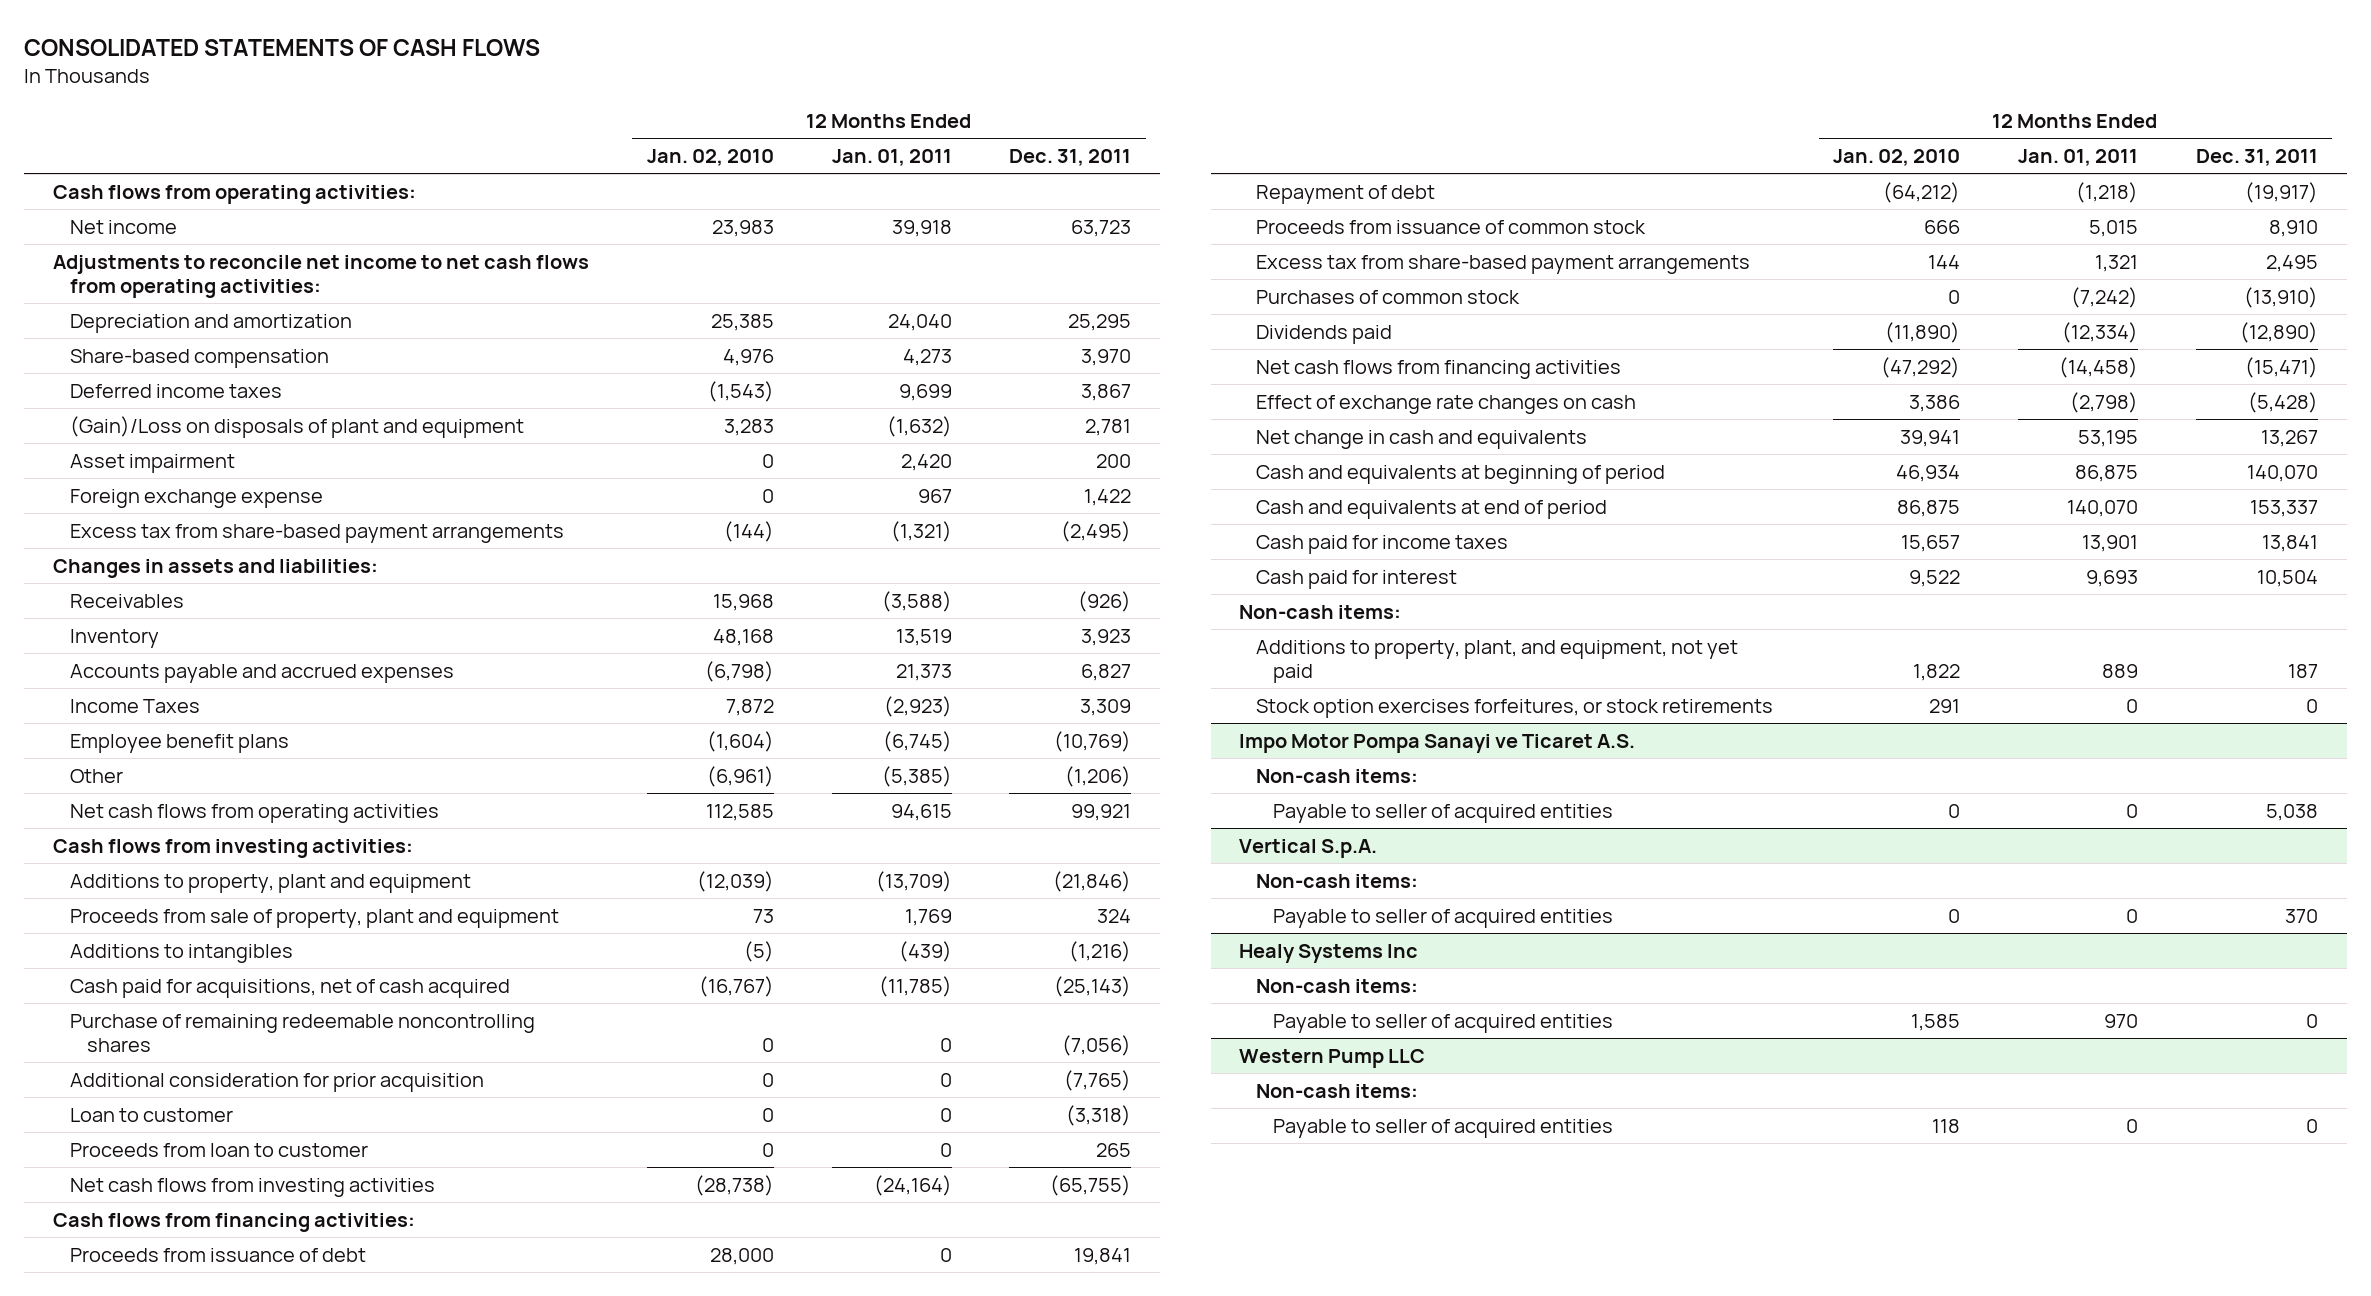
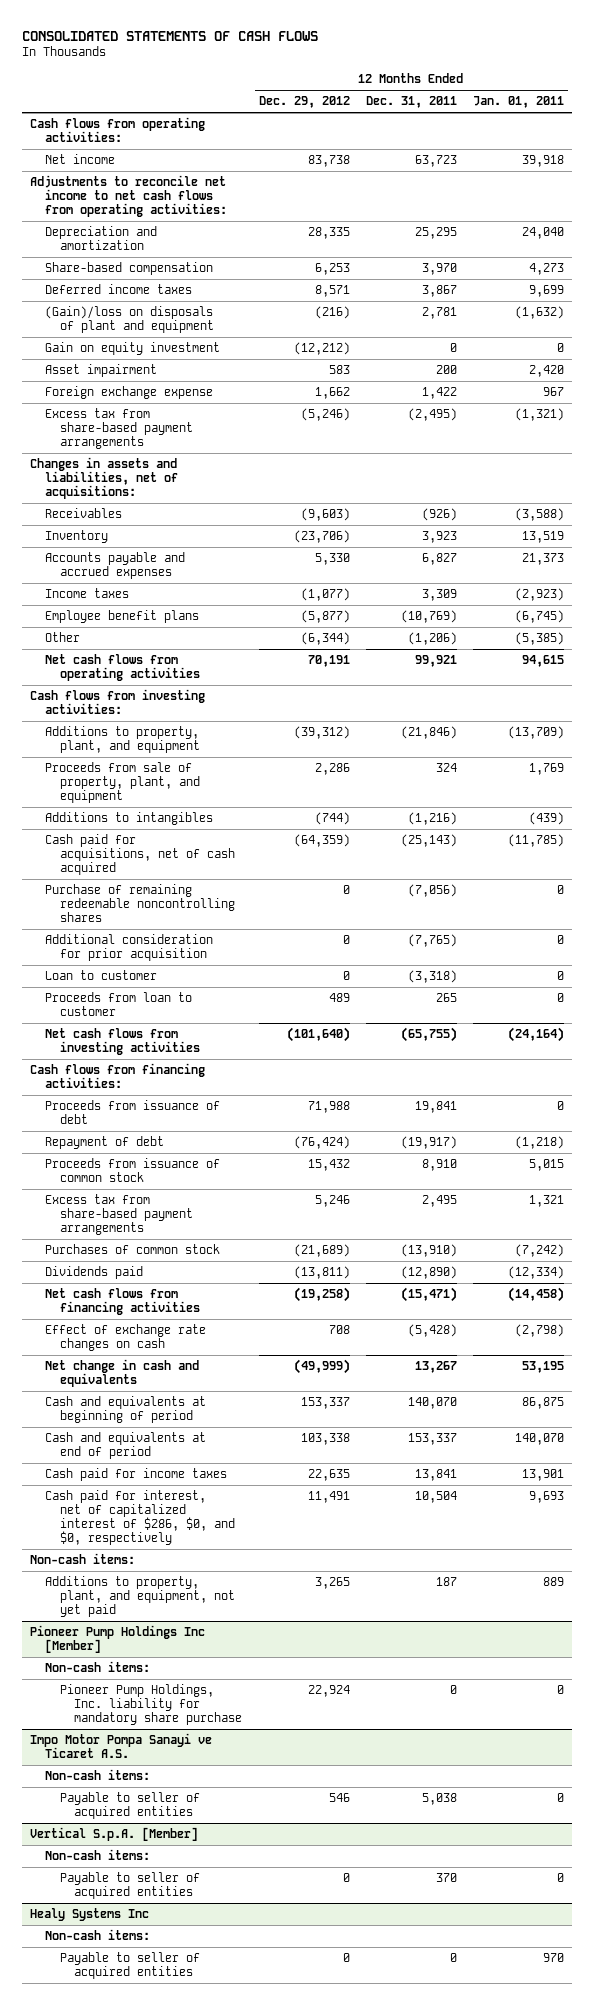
- | 12 Months Ended Jan. 02, 2010 | 12 Months Ended Jan. 01, 2011 | 12 Months Ended Dec. 31, 2011
+ | 12 Months Ended Dec. 29, 2012 | 12 Months Ended Dec. 31, 2011 | 12 Months Ended Jan. 01, 2011
- (Gain)/Loss on disposals of plant and equipment | 3,283 | (1,632) | 2,781
+ (Gain)/loss on disposals of plant and equipment | (216) | 2,781 | (1,632)
+ Gain on equity investment | (12,212) | 0 | 0
- Changes in assets and liabilities:
+ Changes in assets and liabilities, net of acquisitions:
- Income Taxes | 7,872 | (2,923) | 3,309
+ Income taxes | (1,077) | 3,309 | (2,923)
- Additions to property, plant and equipment | (12,039) | (13,709) | (21,846)
- Proceeds from sale of property, plant and equipment | 73 | 1,769 | 324
+ Additions to property, plant, and equipment | (39,312) | (21,846) | (13,709)
+ Proceeds from sale of property, plant, and equipment | 2,286 | 324 | 1,769
- Cash paid for interest | 9,522 | 9,693 | 10,504
+ Cash paid for interest, net of capitalized interest of $286, $0, and $0, respectively | 11,491 | 10,504 | 9,693
- Stock option exercises forfeitures, or stock retirements | 291 | 0 | 0
+ Pioneer Pump Holdings Inc [Member]
+ Non-cash items:
+ Pioneer Pump Holdings, Inc. liability for mandatory share purchase | 22,924 | 0 | 0
- Vertical S.p.A.
+ Vertical S.p.A. [Member]
- Western Pump LLC
- Non-cash items:
- Payable to seller of acquired entities | 118 | 0 | 0

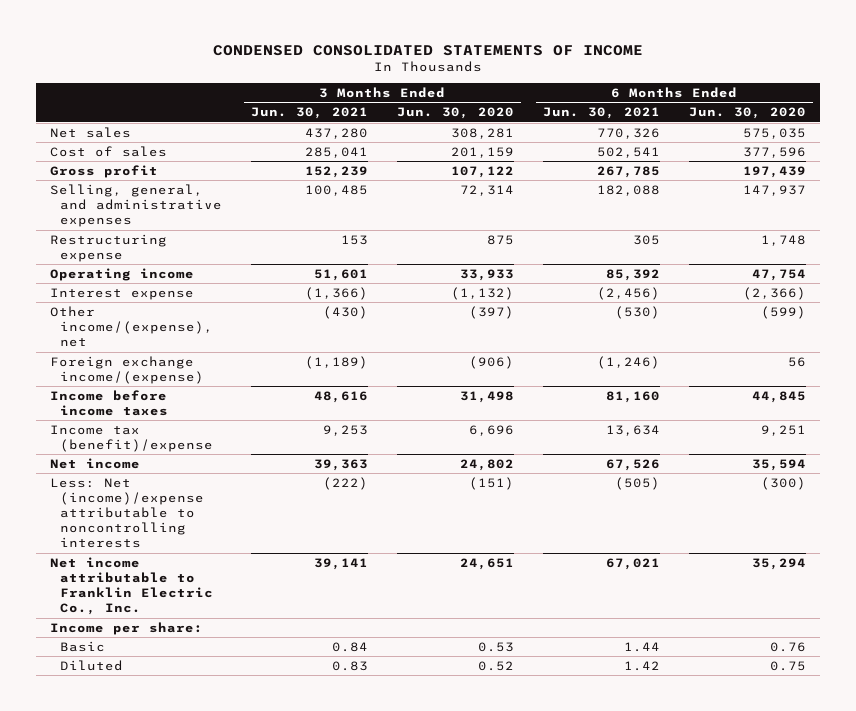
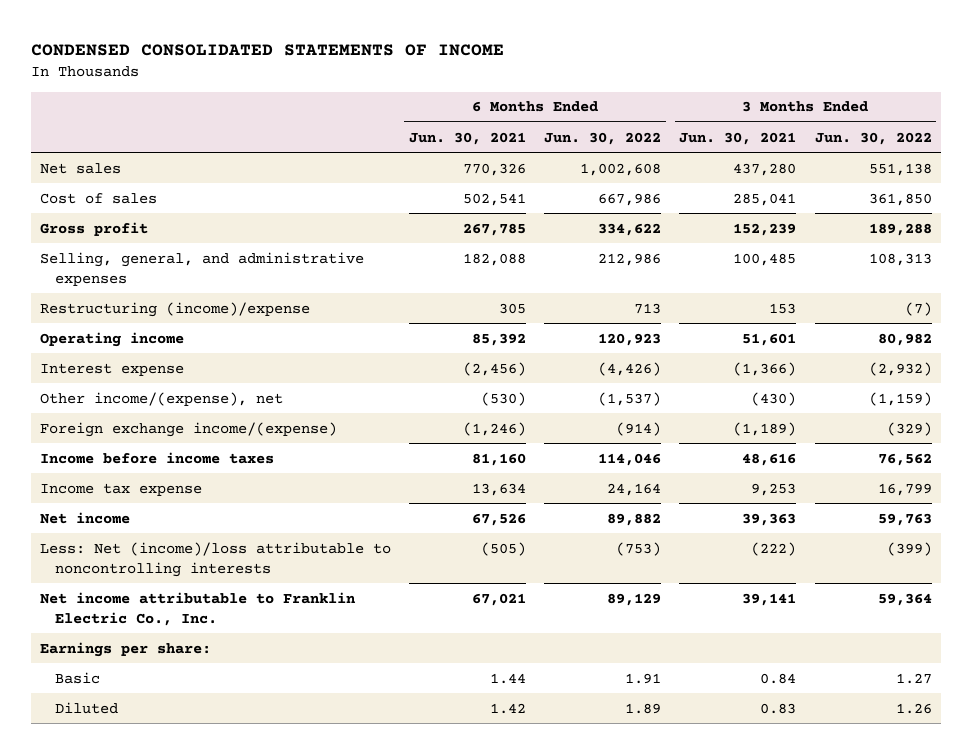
- | 3 Months Ended Jun. 30, 2021 | 3 Months Ended Jun. 30, 2020 | 6 Months Ended Jun. 30, 2021 | 6 Months Ended Jun. 30, 2020
+ | 6 Months Ended Jun. 30, 2021 | 6 Months Ended Jun. 30, 2022 | 3 Months Ended Jun. 30, 2021 | 3 Months Ended Jun. 30, 2022
- Restructuring expense | 153 | 875 | 305 | 1,748
+ Restructuring (income)/expense | 305 | 713 | 153 | (7)
- Income tax (benefit)/expense | 9,253 | 6,696 | 13,634 | 9,251
+ Income tax expense | 13,634 | 24,164 | 9,253 | 16,799
- Less: Net (income)/expense attributable to noncontrolling interests | (222) | (151) | (505) | (300)
+ Less: Net (income)/loss attributable to noncontrolling interests | (505) | (753) | (222) | (399)
- Income per share:
+ Earnings per share:

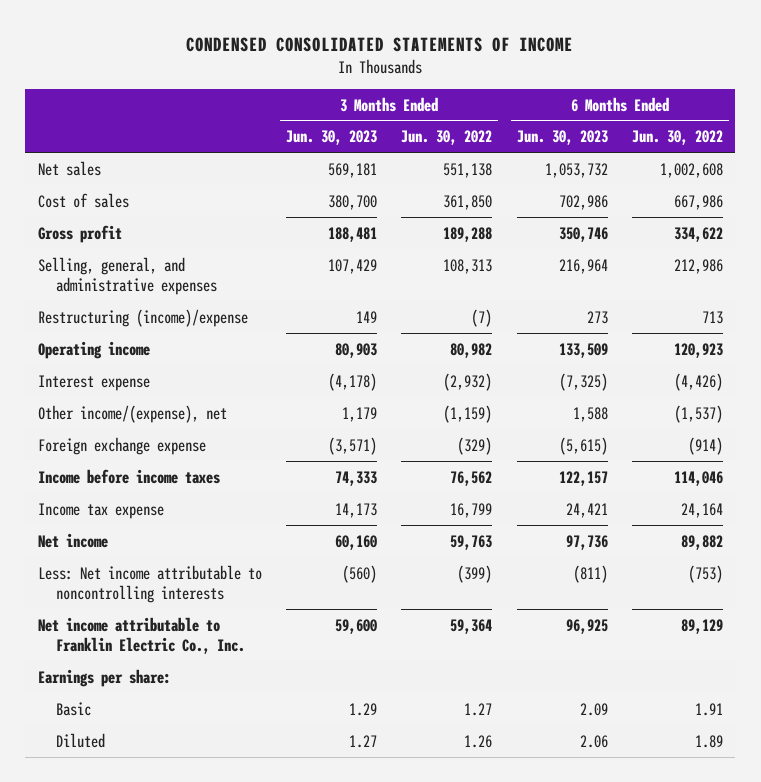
- | 6 Months Ended Jun. 30, 2021 | 6 Months Ended Jun. 30, 2022 | 3 Months Ended Jun. 30, 2021 | 3 Months Ended Jun. 30, 2022
+ | 3 Months Ended Jun. 30, 2023 | 3 Months Ended Jun. 30, 2022 | 6 Months Ended Jun. 30, 2023 | 6 Months Ended Jun. 30, 2022
- Foreign exchange income/(expense) | (1,246) | (914) | (1,189) | (329)
+ Foreign exchange expense | (3,571) | (329) | (5,615) | (914)
- Less: Net (income)/loss attributable to noncontrolling interests | (505) | (753) | (222) | (399)
+ Less: Net income attributable to noncontrolling interests | (560) | (399) | (811) | (753)

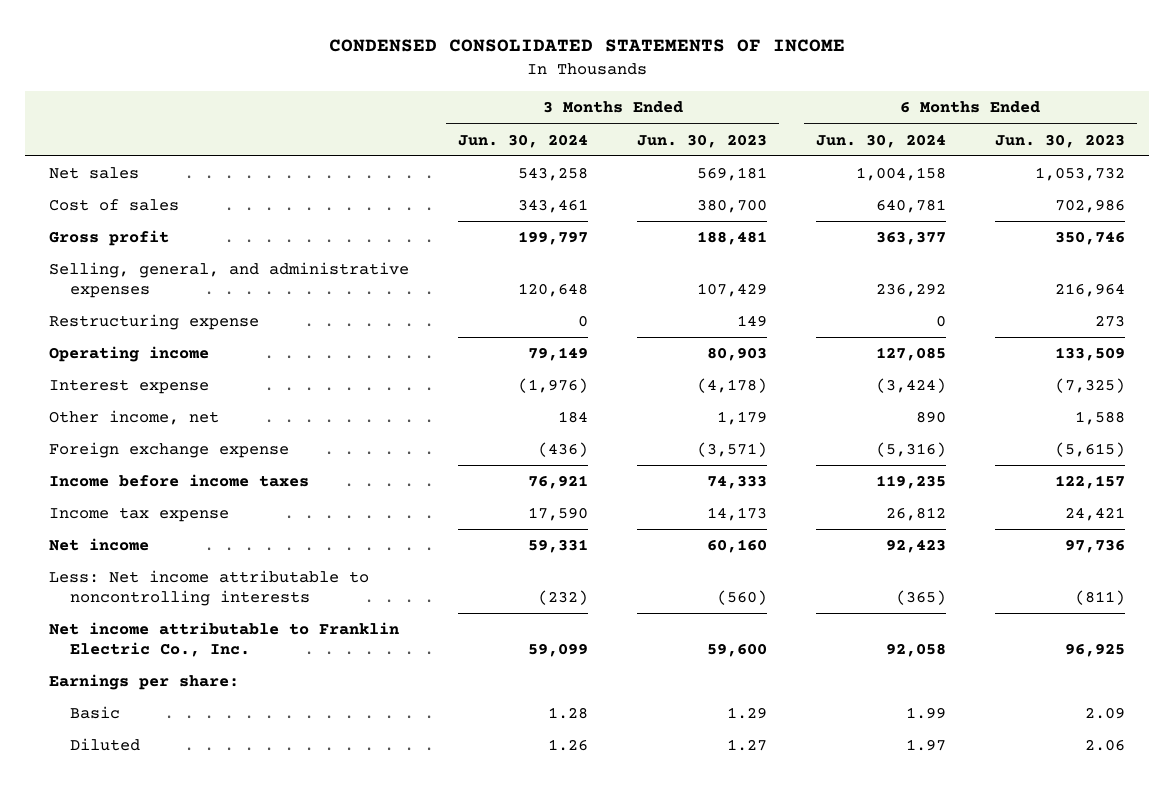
- | 3 Months Ended Jun. 30, 2023 | 3 Months Ended Jun. 30, 2022 | 6 Months Ended Jun. 30, 2023 | 6 Months Ended Jun. 30, 2022
+ | 3 Months Ended Jun. 30, 2024 | 3 Months Ended Jun. 30, 2023 | 6 Months Ended Jun. 30, 2024 | 6 Months Ended Jun. 30, 2023
- Restructuring (income)/expense | 149 | (7) | 273 | 713
+ Restructuring expense | 0 | 149 | 0 | 273
- Other income/(expense), net | 1,179 | (1,159) | 1,588 | (1,537)
+ Other income, net | 184 | 1,179 | 890 | 1,588

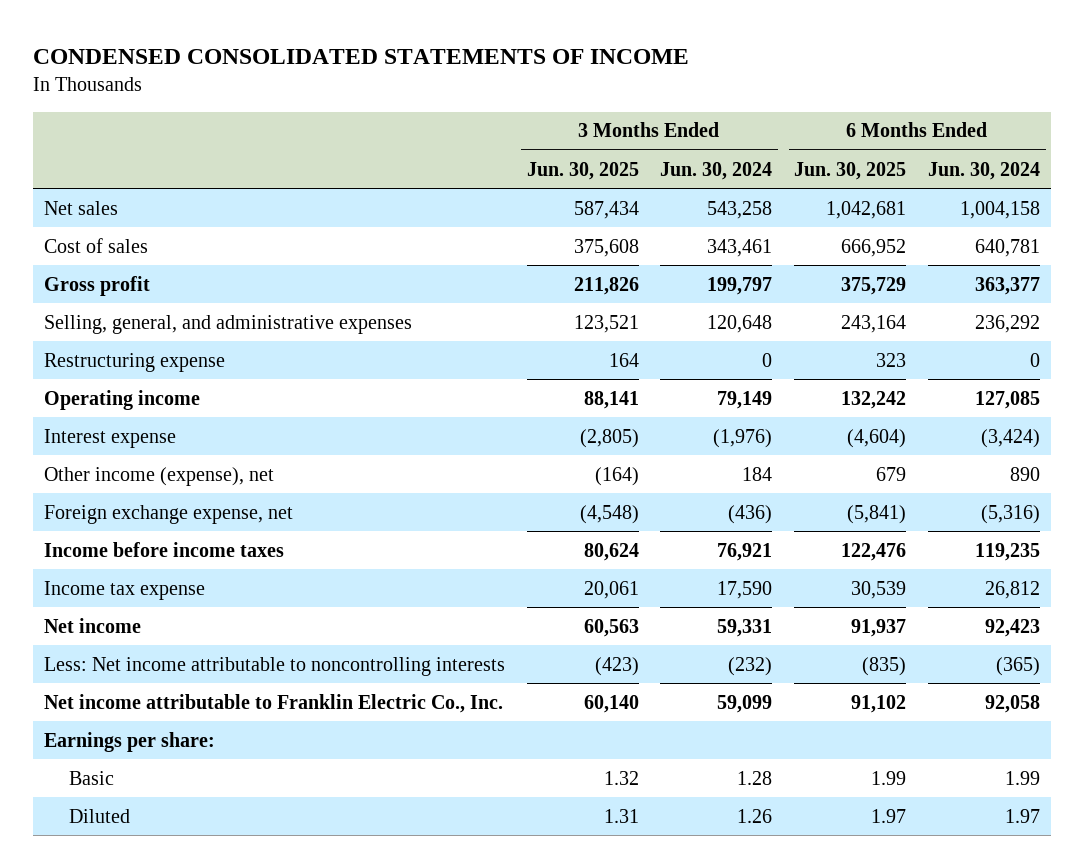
- | 3 Months Ended Jun. 30, 2024 | 3 Months Ended Jun. 30, 2023 | 6 Months Ended Jun. 30, 2024 | 6 Months Ended Jun. 30, 2023
+ | 3 Months Ended Jun. 30, 2025 | 3 Months Ended Jun. 30, 2024 | 6 Months Ended Jun. 30, 2025 | 6 Months Ended Jun. 30, 2024
- Other income, net | 184 | 1,179 | 890 | 1,588
- Foreign exchange expense | (436) | (3,571) | (5,316) | (5,615)
+ Other income (expense), net | (164) | 184 | 679 | 890
+ Foreign exchange expense, net | (4,548) | (436) | (5,841) | (5,316)

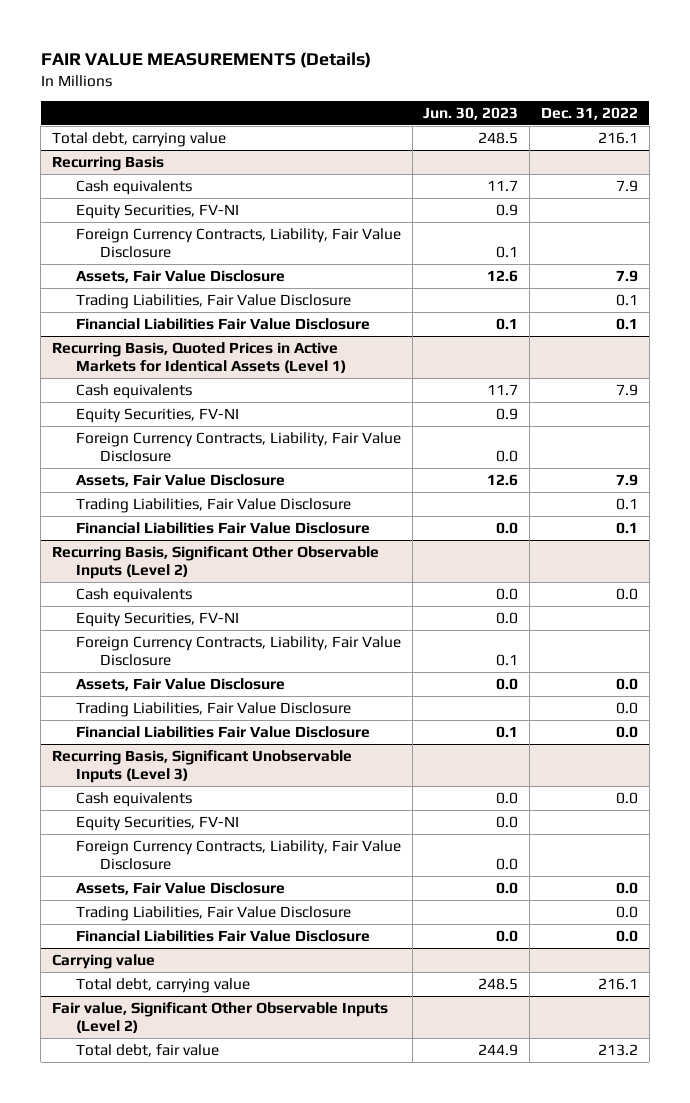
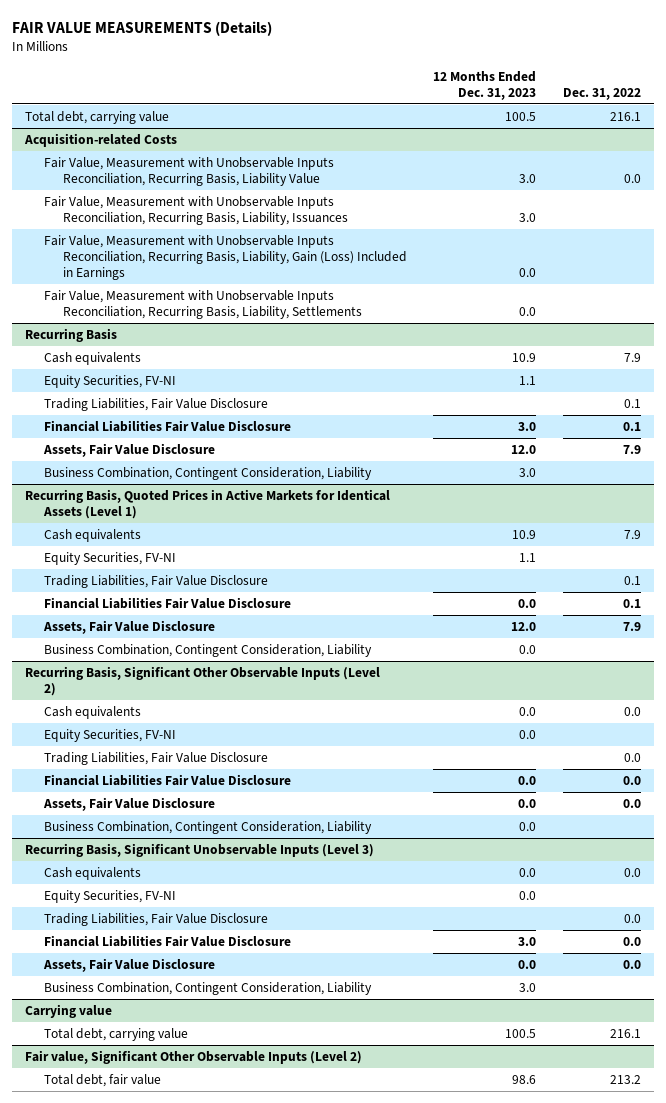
- | Jun. 30, 2023 | Dec. 31, 2022
+ | 12 Months Ended Dec. 31, 2023 | Dec. 31, 2022
+ Acquisition-related Costs
+ Fair Value, Measurement with Unobservable Inputs Reconciliation, Recurring Basis, Liability Value | 3.0 | 0.0
+ Fair Value, Measurement with Unobservable Inputs Reconciliation, Recurring Basis, Liability, Issuances | 3.0 |
+ Fair Value, Measurement with Unobservable Inputs Reconciliation, Recurring Basis, Liability, Gain (Loss) Included in Earnings | 0.0 |
+ Fair Value, Measurement with Unobservable Inputs Reconciliation, Recurring Basis, Liability, Settlements | 0.0 |
@ Recurring Basis
- Foreign Currency Contracts, Liability, Fair Value Disclosure | 0.1 |
moved down: Assets, Fair Value Disclosure | 12.0 | 7.9
+ Business Combination, Contingent Consideration, Liability | 3.0 |
@ Recurring Basis, Quoted Prices in Active Markets for Identical Assets (Level 1)
- Foreign Currency Contracts, Liability, Fair Value Disclosure | 0.0 |
moved down: Assets, Fair Value Disclosure | 12.0 | 7.9
+ Business Combination, Contingent Consideration, Liability | 0.0 |
@ Recurring Basis, Significant Other Observable Inputs (Level 2)
- Foreign Currency Contracts, Liability, Fair Value Disclosure | 0.1 |
moved down: Assets, Fair Value Disclosure | 0.0 | 0.0
+ Business Combination, Contingent Consideration, Liability | 0.0 |
@ Recurring Basis, Significant Unobservable Inputs (Level 3)
- Foreign Currency Contracts, Liability, Fair Value Disclosure | 0.0 |
moved down: Assets, Fair Value Disclosure | 0.0 | 0.0
+ Business Combination, Contingent Consideration, Liability | 3.0 |

